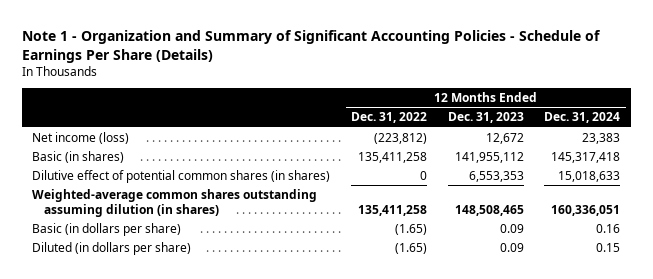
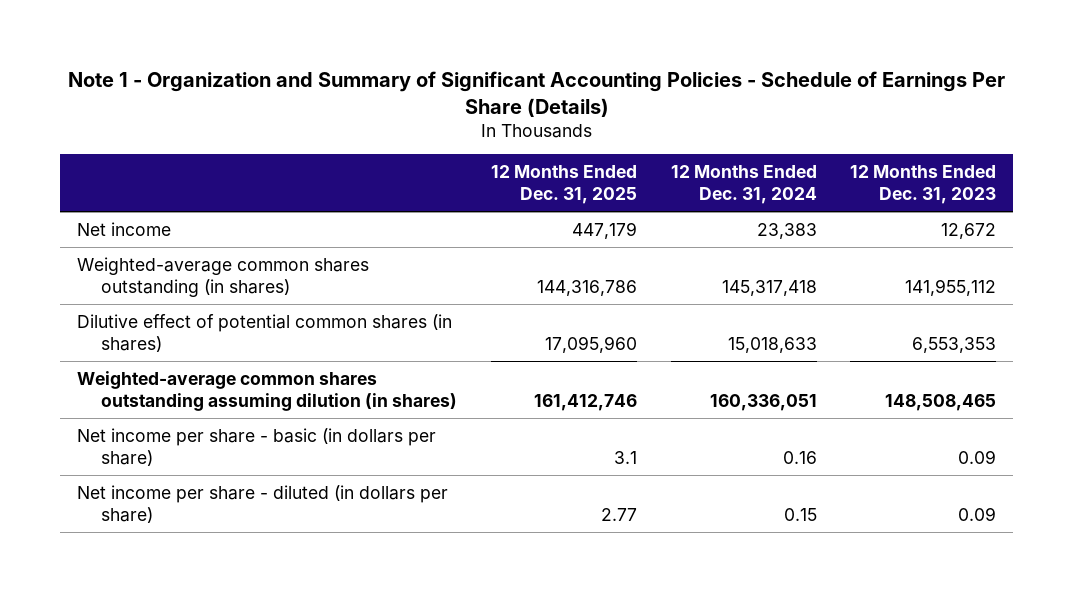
- | 12 Months Ended Dec. 31, 2022 | 12 Months Ended Dec. 31, 2023 | 12 Months Ended Dec. 31, 2024
+ | 12 Months Ended Dec. 31, 2025 | 12 Months Ended Dec. 31, 2024 | 12 Months Ended Dec. 31, 2023
- Net income (loss) | (223,812) | 12,672 | 23,383
- Basic (in shares) | 135,411,258 | 141,955,112 | 145,317,418
+ Net income | 447,179 | 23,383 | 12,672
+ Weighted-average common shares outstanding (in shares) | 144,316,786 | 145,317,418 | 141,955,112
- Basic (in dollars per share) | (1.65) | 0.09 | 0.16
- Diluted (in dollars per share) | (1.65) | 0.09 | 0.15
+ Net income per share - basic (in dollars per share) | 3.1 | 0.16 | 0.09
+ Net income per share - diluted (in dollars per share) | 2.77 | 0.15 | 0.09

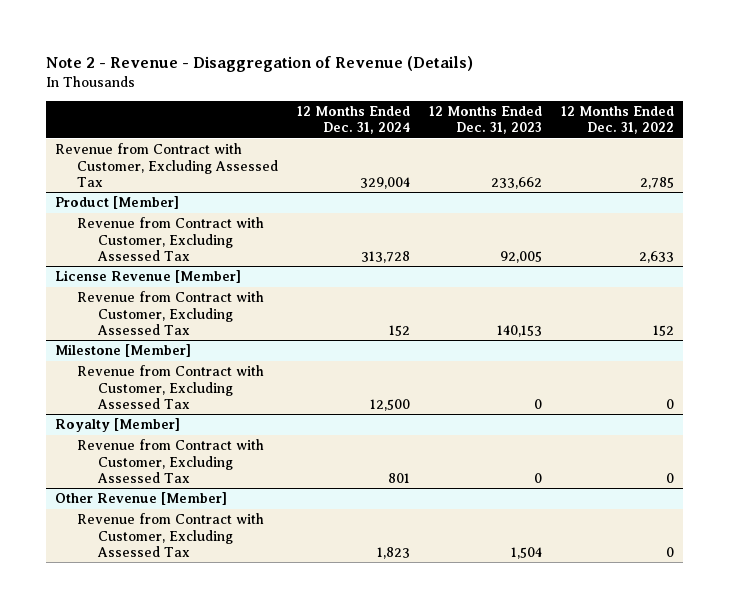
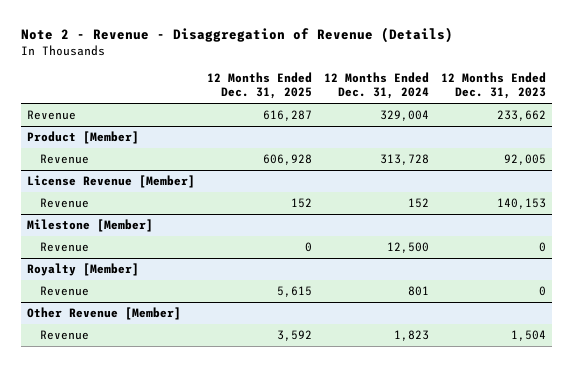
- | 12 Months Ended Dec. 31, 2024 | 12 Months Ended Dec. 31, 2023 | 12 Months Ended Dec. 31, 2022
+ | 12 Months Ended Dec. 31, 2025 | 12 Months Ended Dec. 31, 2024 | 12 Months Ended Dec. 31, 2023
- Revenue from Contract with Customer, Excluding Assessed Tax | 329,004 | 233,662 | 2,785
+ Revenue | 616,287 | 329,004 | 233,662
@ Product [Member]
- Revenue from Contract with Customer, Excluding Assessed Tax | 313,728 | 92,005 | 2,633
+ Revenue | 606,928 | 313,728 | 92,005
@ License Revenue [Member]
- Revenue from Contract with Customer, Excluding Assessed Tax | 152 | 140,153 | 152
+ Revenue | 152 | 152 | 140,153
@ Milestone [Member]
- Revenue from Contract with Customer, Excluding Assessed Tax | 12,500 | 0 | 0
+ Revenue | 0 | 12,500 | 0
@ Royalty [Member]
- Revenue from Contract with Customer, Excluding Assessed Tax | 801 | 0 | 0
+ Revenue | 5,615 | 801 | 0
@ Other Revenue [Member]
- Revenue from Contract with Customer, Excluding Assessed Tax | 1,823 | 1,504 | 0
+ Revenue | 3,592 | 1,823 | 1,504

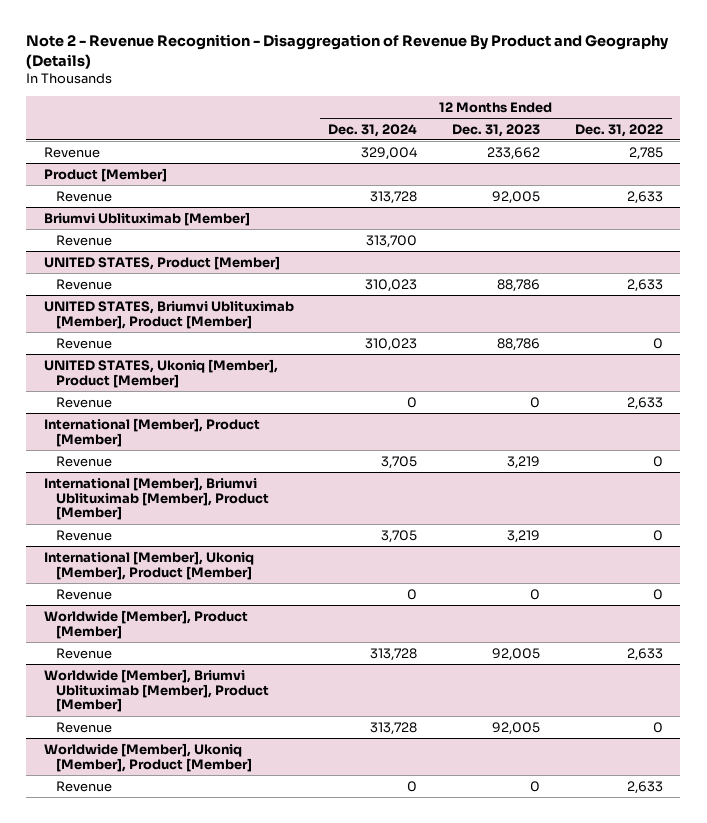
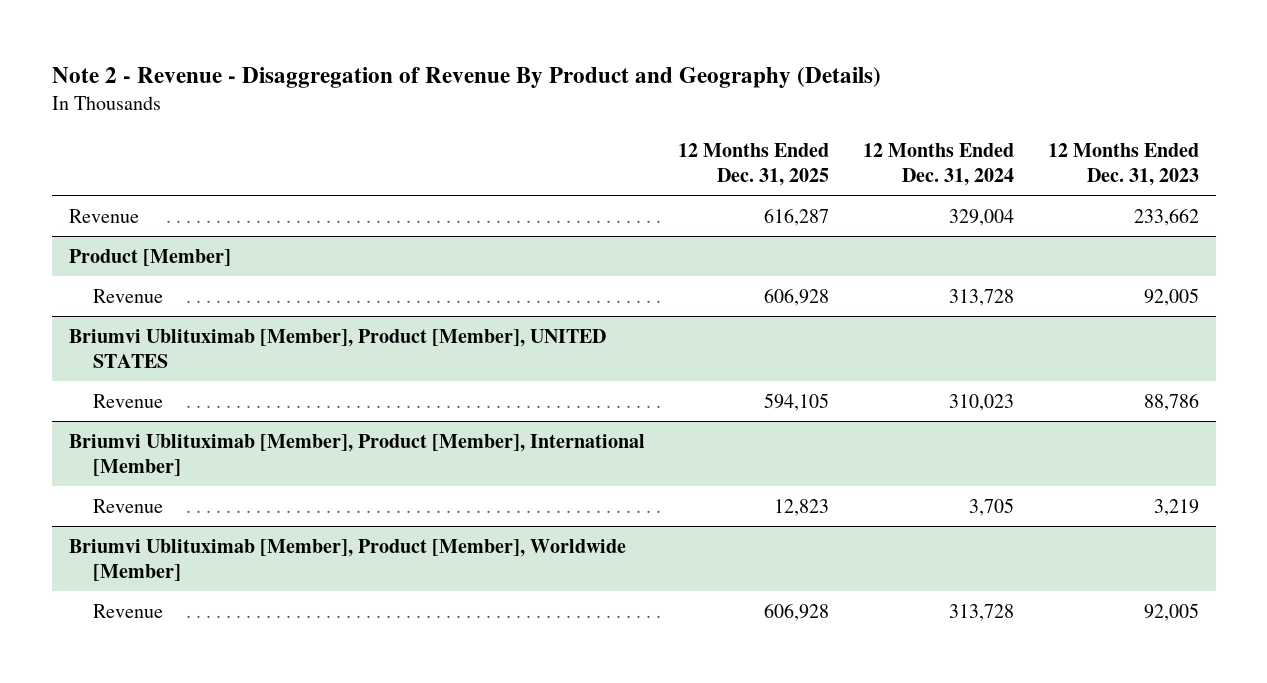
- Note 2 - Revenue Recognition - Disaggregation of Revenue By Product and Geography (Details)
+ Note 2 - Revenue - Disaggregation of Revenue By Product and Geography (Details)
- | 12 Months Ended Dec. 31, 2024 | 12 Months Ended Dec. 31, 2023 | 12 Months Ended Dec. 31, 2022
+ | 12 Months Ended Dec. 31, 2025 | 12 Months Ended Dec. 31, 2024 | 12 Months Ended Dec. 31, 2023
- Briumvi Ublituximab [Member]
- Revenue | 313,700 | |
- UNITED STATES, Product [Member]
- Revenue | 310,023 | 88,786 | 2,633
- UNITED STATES, Briumvi Ublituximab [Member], Product [Member]
+ Briumvi Ublituximab [Member], Product [Member], UNITED STATES
- UNITED STATES, Ukoniq [Member], Product [Member]
- Revenue | 0 | 0 | 2,633
- International [Member], Product [Member]
- Revenue | 3,705 | 3,219 | 0
- International [Member], Briumvi Ublituximab [Member], Product [Member]
+ Briumvi Ublituximab [Member], Product [Member], International [Member]
- International [Member], Ukoniq [Member], Product [Member]
- Revenue | 0 | 0 | 0
- Worldwide [Member], Product [Member]
- Revenue | 313,728 | 92,005 | 2,633
- Worldwide [Member], Briumvi Ublituximab [Member], Product [Member]
+ Briumvi Ublituximab [Member], Product [Member], Worldwide [Member]
- Worldwide [Member], Ukoniq [Member], Product [Member]
- Revenue | 0 | 0 | 2,633

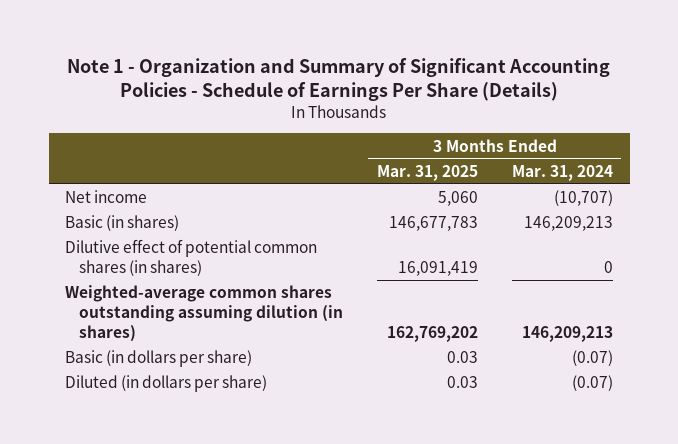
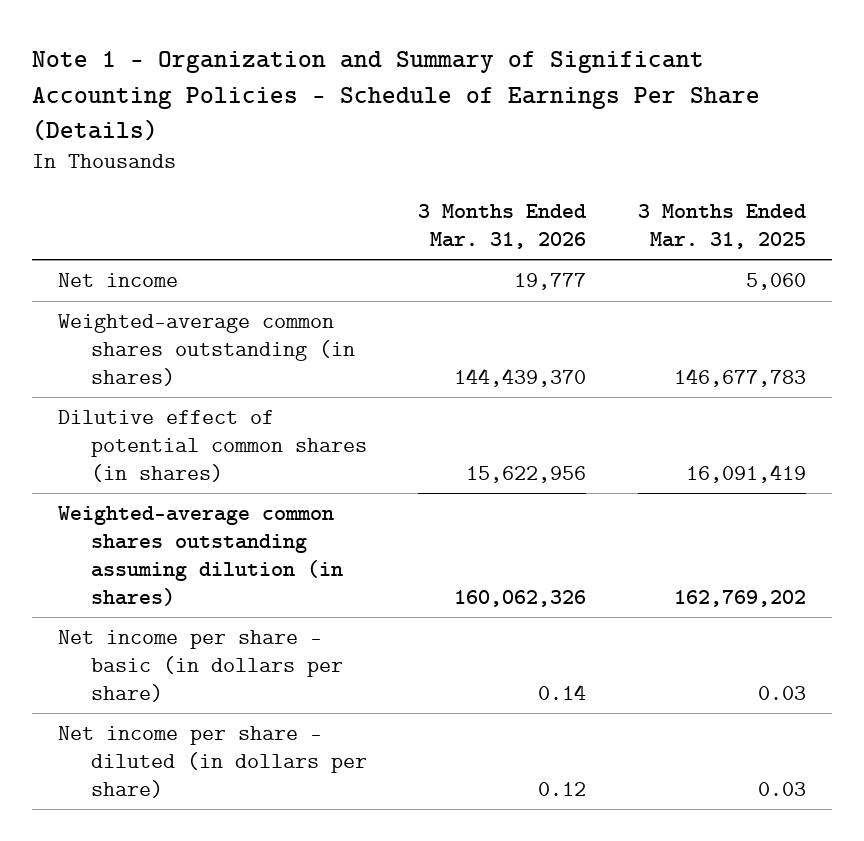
- | 3 Months Ended Mar. 31, 2025 | 3 Months Ended Mar. 31, 2024
+ | 3 Months Ended Mar. 31, 2026 | 3 Months Ended Mar. 31, 2025
- Basic (in shares) | 146,677,783 | 146,209,213
+ Weighted-average common shares outstanding (in shares) | 144,439,370 | 146,677,783
- Basic (in dollars per share) | 0.03 | (0.07)
- Diluted (in dollars per share) | 0.03 | (0.07)
+ Net income per share - basic (in dollars per share) | 0.14 | 0.03
+ Net income per share - diluted (in dollars per share) | 0.12 | 0.03

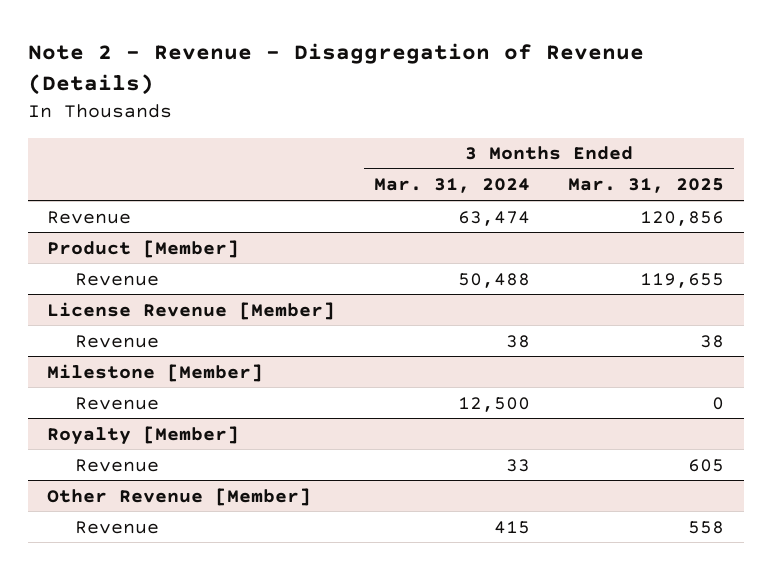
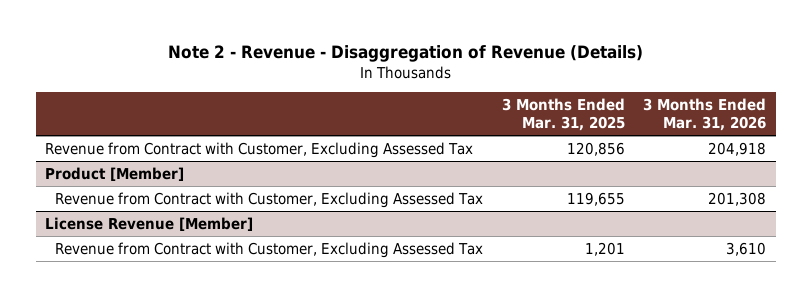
- | 3 Months Ended Mar. 31, 2024 | 3 Months Ended Mar. 31, 2025
+ | 3 Months Ended Mar. 31, 2025 | 3 Months Ended Mar. 31, 2026
- Revenue | 63,474 | 120,856
+ Revenue from Contract with Customer, Excluding Assessed Tax | 120,856 | 204,918
@ Product [Member]
- Revenue | 50,488 | 119,655
+ Revenue from Contract with Customer, Excluding Assessed Tax | 119,655 | 201,308
@ License Revenue [Member]
- Revenue | 38 | 38
- Milestone [Member]
- Revenue | 12,500 | 0
- Royalty [Member]
- Revenue | 33 | 605
- Other Revenue [Member]
- Revenue | 415 | 558
@ License Revenue [Member]
+ Revenue from Contract with Customer, Excluding Assessed Tax | 1,201 | 3,610

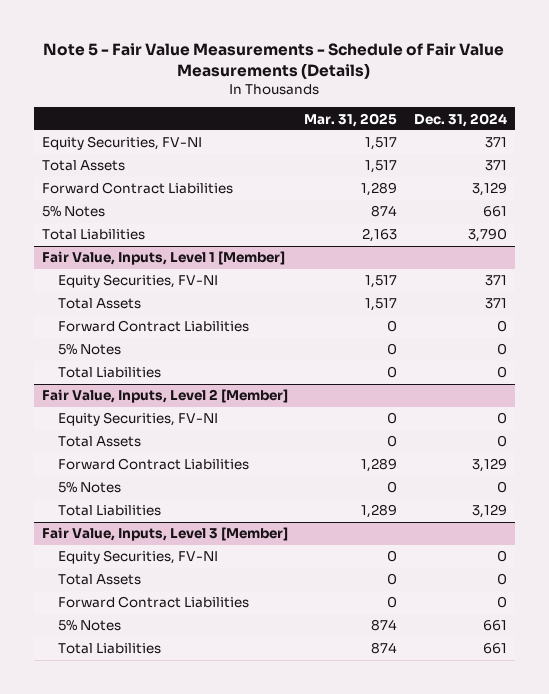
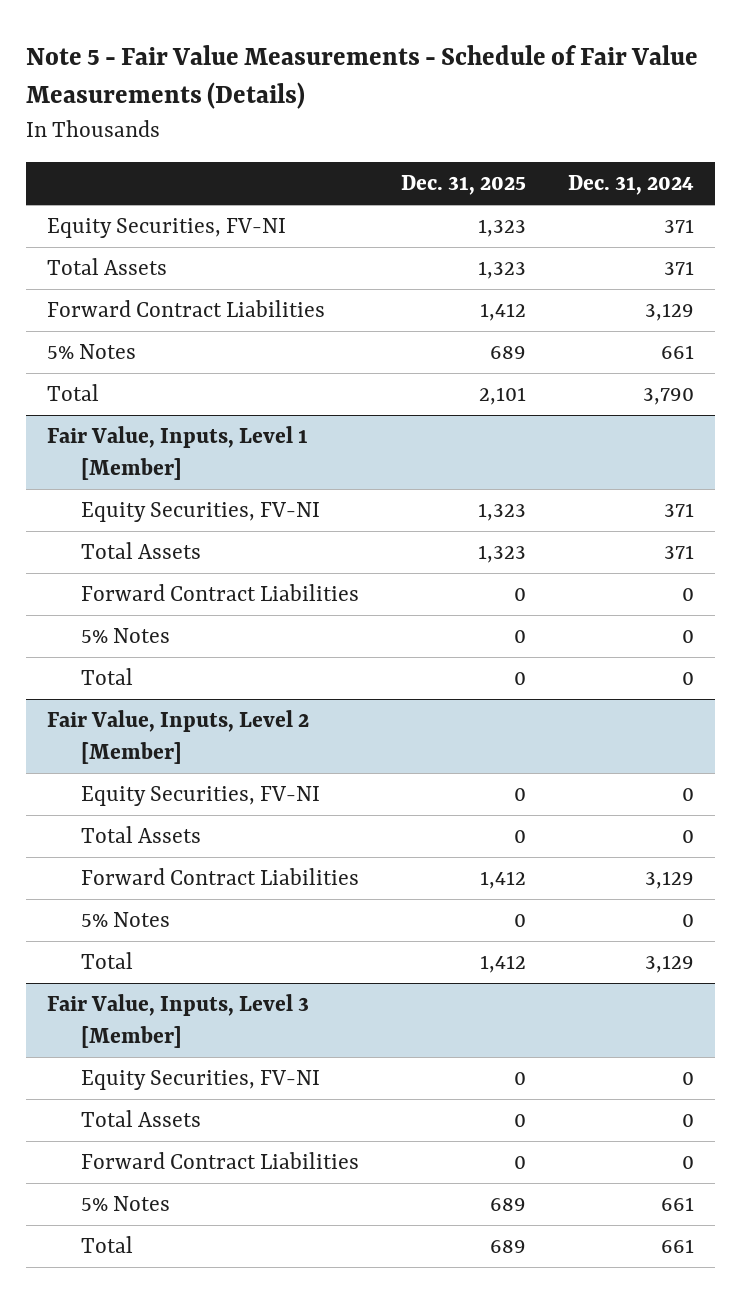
- | Mar. 31, 2025 | Dec. 31, 2024
+ | Dec. 31, 2025 | Dec. 31, 2024
- Total Liabilities | 2,163 | 3,790
+ Total | 2,101 | 3,790
@ Fair Value, Inputs, Level 1 [Member]
- Total Liabilities | 0 | 0
+ Total | 0 | 0
@ Fair Value, Inputs, Level 2 [Member]
- Total Liabilities | 1,289 | 3,129
+ Total | 1,412 | 3,129
@ Fair Value, Inputs, Level 3 [Member]
- Total Liabilities | 874 | 661
+ Total | 689 | 661

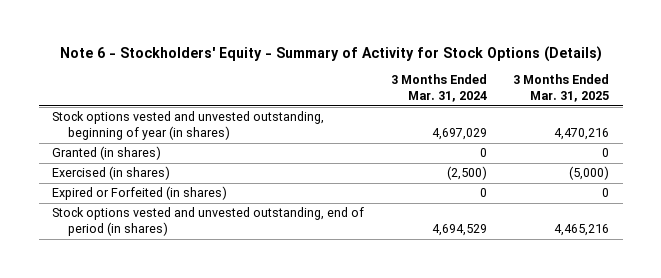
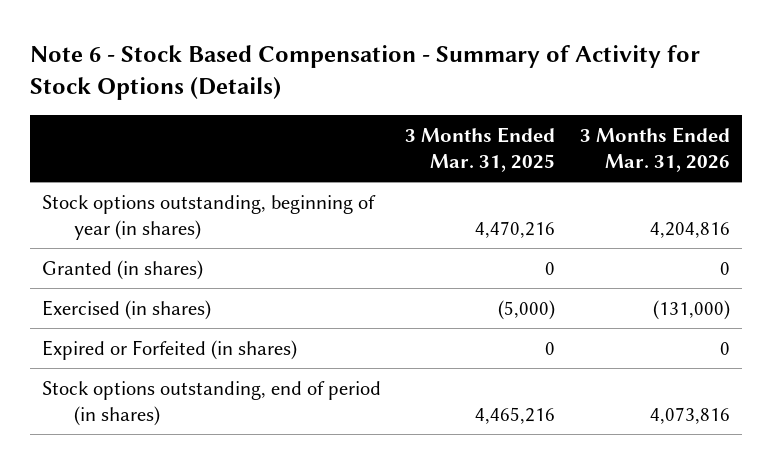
- Note 6 - Stockholders' Equity - Summary of Activity for Stock Options (Details)
+ Note 6 - Stock Based Compensation - Summary of Activity for Stock Options (Details)
- | 3 Months Ended Mar. 31, 2024 | 3 Months Ended Mar. 31, 2025
+ | 3 Months Ended Mar. 31, 2025 | 3 Months Ended Mar. 31, 2026
- Stock options vested and unvested outstanding, beginning of year (in shares) | 4,697,029 | 4,470,216
+ Stock options outstanding, beginning of year (in shares) | 4,470,216 | 4,204,816
- Stock options vested and unvested outstanding, end of period (in shares) | 4,694,529 | 4,465,216
+ Stock options outstanding, end of period (in shares) | 4,465,216 | 4,073,816

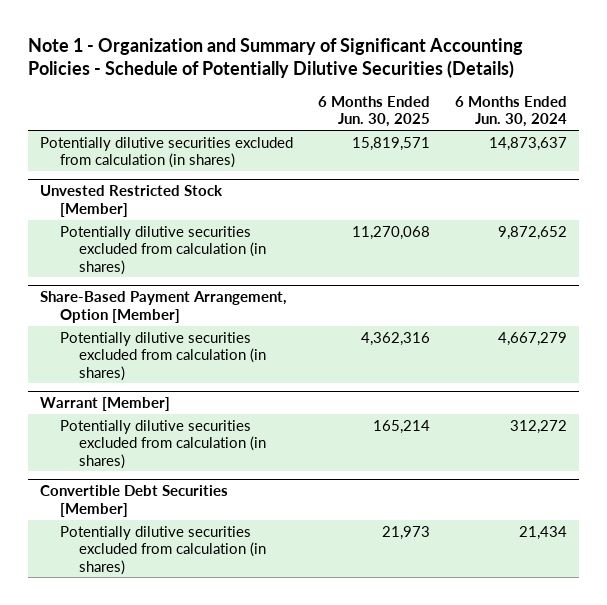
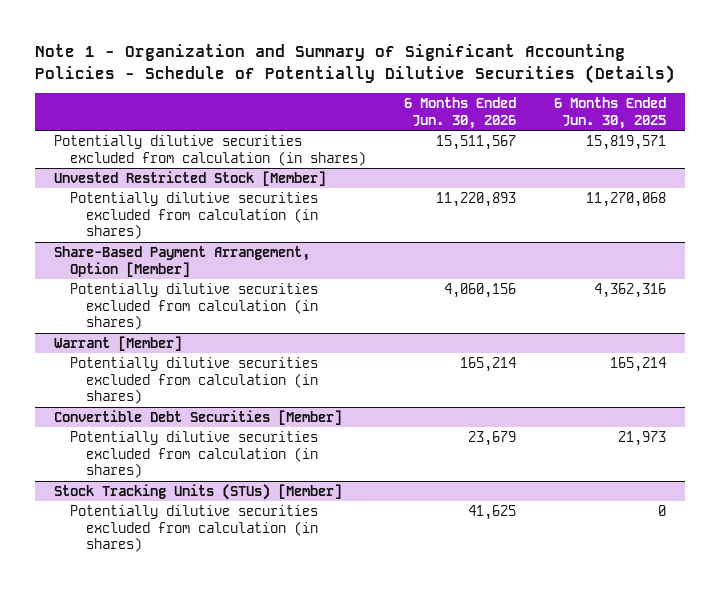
- | 6 Months Ended Jun. 30, 2025 | 6 Months Ended Jun. 30, 2024
+ | 6 Months Ended Jun. 30, 2026 | 6 Months Ended Jun. 30, 2025
+ Stock Tracking Units (STUs) [Member]
+ Potentially dilutive securities excluded from calculation (in shares) | 41,625 | 0

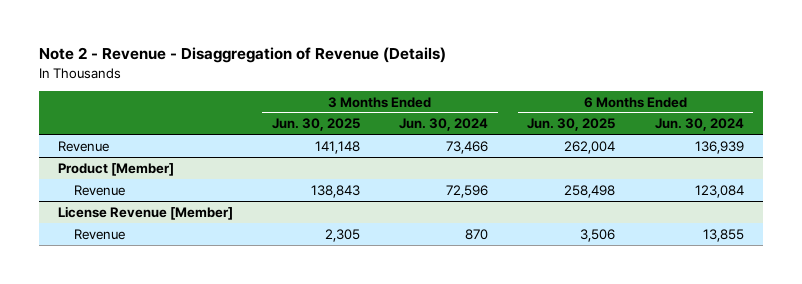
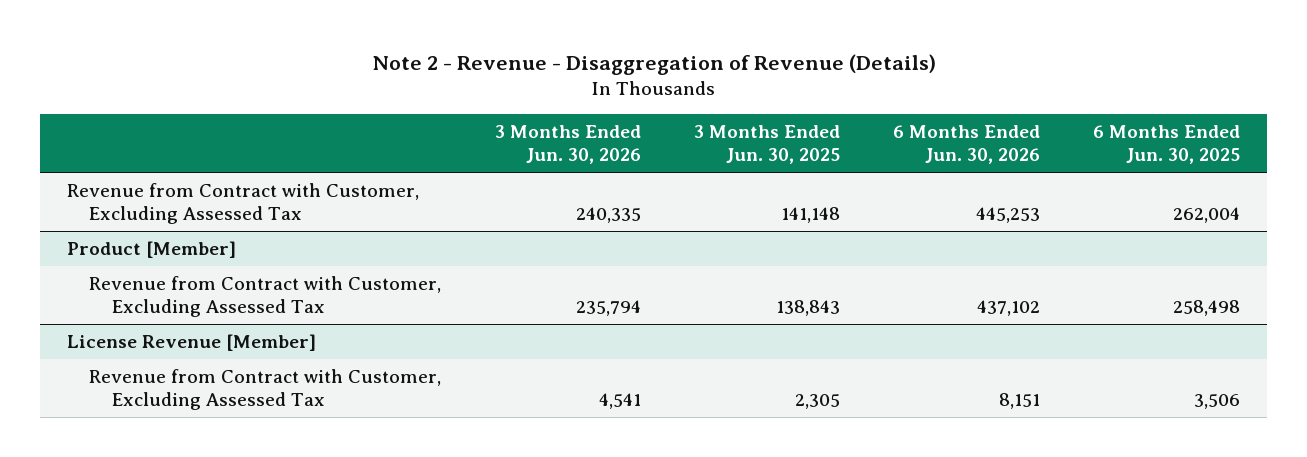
- | 3 Months Ended Jun. 30, 2025 | 3 Months Ended Jun. 30, 2024 | 6 Months Ended Jun. 30, 2025 | 6 Months Ended Jun. 30, 2024
+ | 3 Months Ended Jun. 30, 2026 | 3 Months Ended Jun. 30, 2025 | 6 Months Ended Jun. 30, 2026 | 6 Months Ended Jun. 30, 2025
- Revenue | 141,148 | 73,466 | 262,004 | 136,939
+ Revenue from Contract with Customer, Excluding Assessed Tax | 240,335 | 141,148 | 445,253 | 262,004
@ Product [Member]
- Revenue | 138,843 | 72,596 | 258,498 | 123,084
+ Revenue from Contract with Customer, Excluding Assessed Tax | 235,794 | 138,843 | 437,102 | 258,498
@ License Revenue [Member]
- Revenue | 2,305 | 870 | 3,506 | 13,855
+ Revenue from Contract with Customer, Excluding Assessed Tax | 4,541 | 2,305 | 8,151 | 3,506

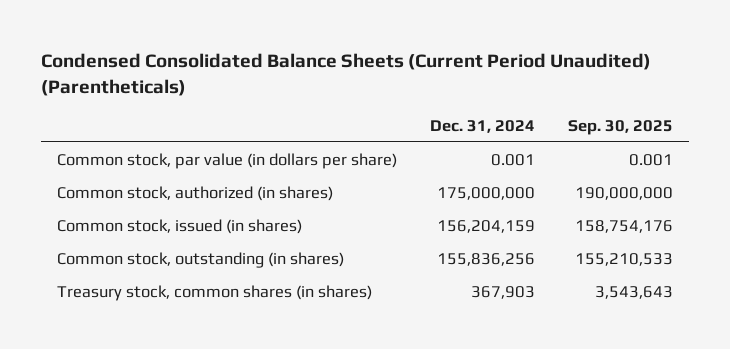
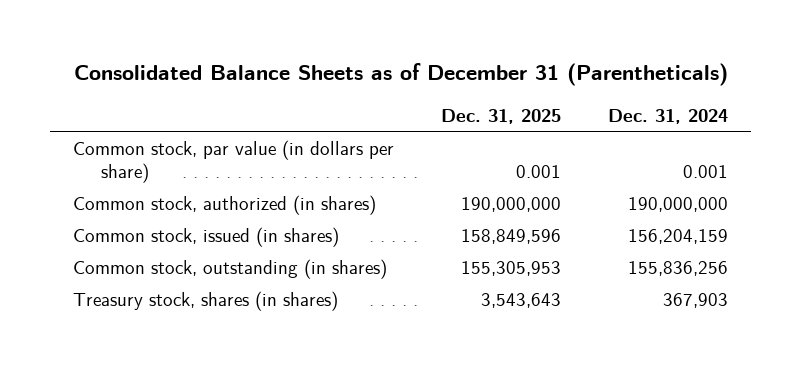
- Condensed Consolidated Balance Sheets (Current Period Unaudited) (Parentheticals)
+ Consolidated Balance Sheets as of December 31 (Parentheticals)
- | Dec. 31, 2024 | Sep. 30, 2025
+ | Dec. 31, 2025 | Dec. 31, 2024
- Common stock, authorized (in shares) | 175,000,000 | 190,000,000
+ Common stock, authorized (in shares) | 190,000,000 | 190,000,000
- Treasury stock, common shares (in shares) | 367,903 | 3,543,643
+ Treasury stock, shares (in shares) | 3,543,643 | 367,903

